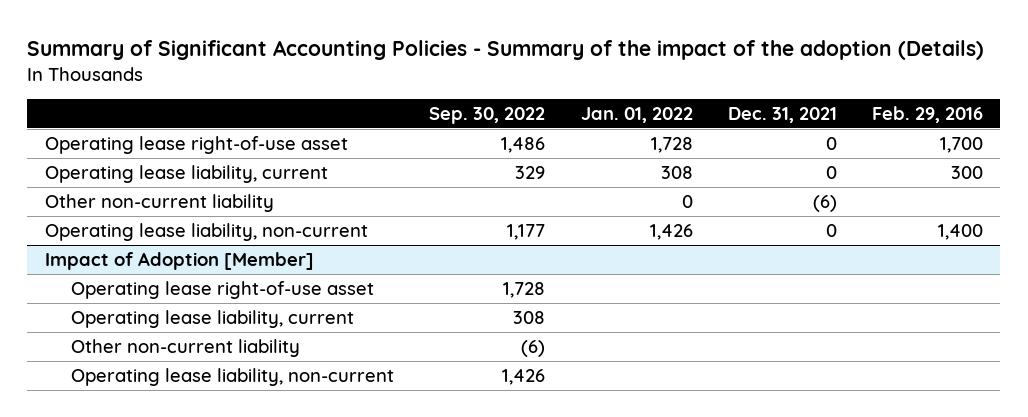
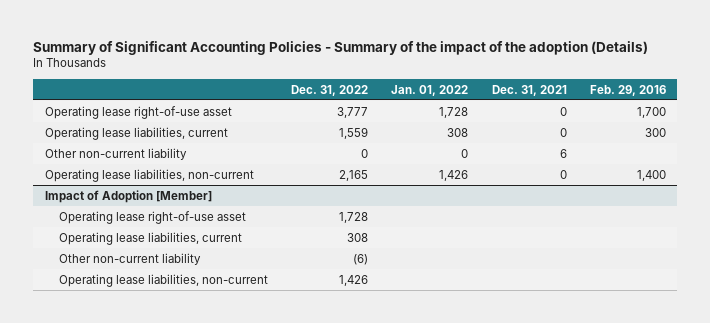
- | Sep. 30, 2022 | Jan. 01, 2022 | Dec. 31, 2021 | Feb. 29, 2016
+ | Dec. 31, 2022 | Jan. 01, 2022 | Dec. 31, 2021 | Feb. 29, 2016
- Operating lease liability, current | 329 | 308 | 0 | 300
- Other non-current liability | | 0 | (6) |
- Operating lease liability, non-current | 1,177 | 1,426 | 0 | 1,400
+ Operating lease liabilities, current | 1,559 | 308 | 0 | 300
+ Other non-current liability | 0 | 0 | 6 |
+ Operating lease liabilities, non-current | 2,165 | 1,426 | 0 | 1,400
@ Impact of Adoption [Member]
- Operating lease liability, current | 308 | | |
+ Operating lease liabilities, current | 308 | | |
- Operating lease liability, non-current | 1,426 | | |
+ Operating lease liabilities, non-current | 1,426 | | |

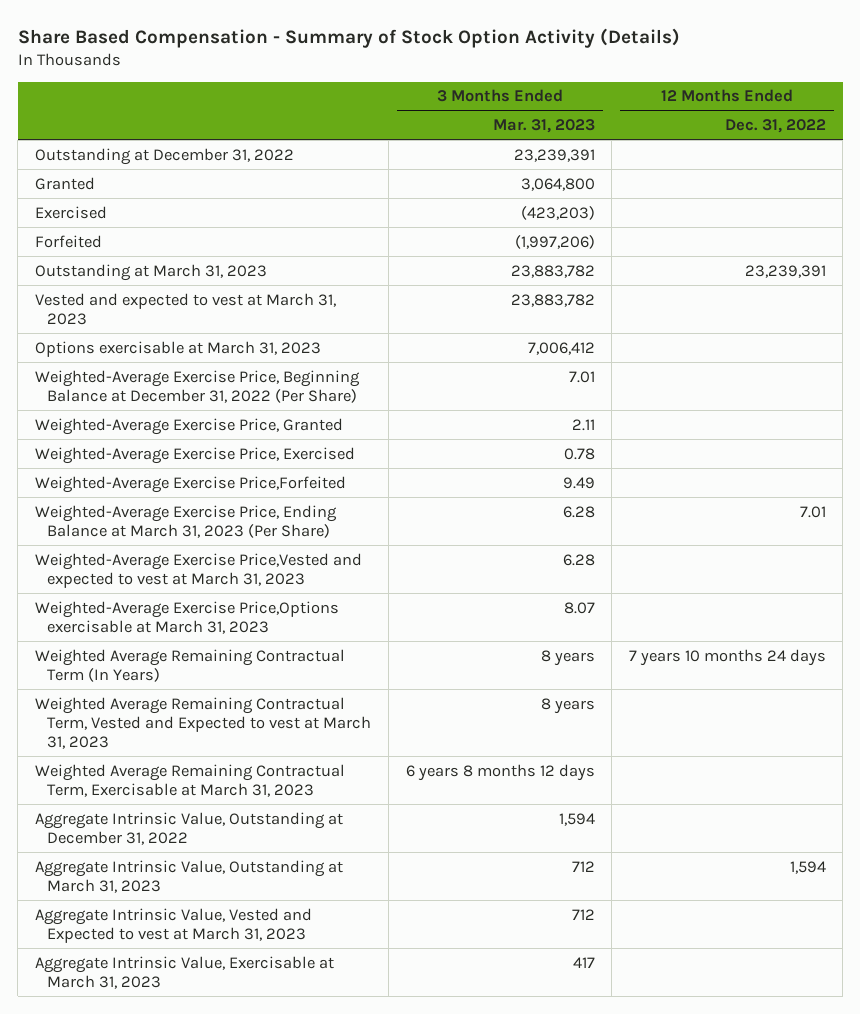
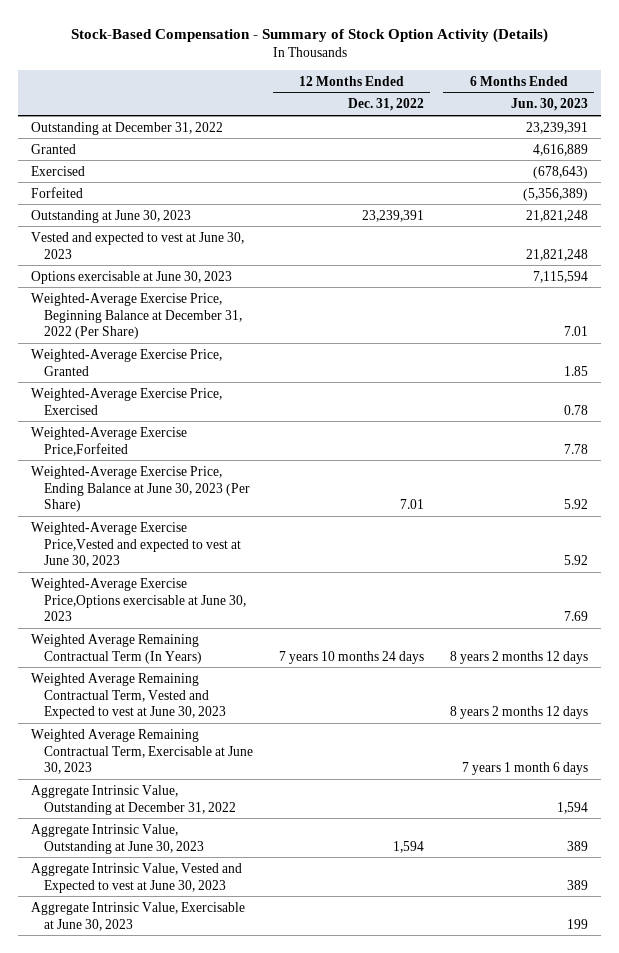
- Share Based Compensation - Summary of Stock Option Activity (Details)
+ Stock-Based Compensation - Summary of Stock Option Activity (Details)
- | 3 Months Ended Mar. 31, 2023 | 12 Months Ended Dec. 31, 2022
+ | 12 Months Ended Dec. 31, 2022 | 6 Months Ended Jun. 30, 2023
- Outstanding at March 31, 2023 | 23,883,782 | 23,239,391
- Vested and expected to vest at March 31, 2023 | 23,883,782 |
- Options exercisable at March 31, 2023 | 7,006,412 |
+ Outstanding at June 30, 2023 | 23,239,391 | 21,821,248
+ Vested and expected to vest at June 30, 2023 | | 21,821,248
+ Options exercisable at June 30, 2023 | | 7,115,594
- Weighted-Average Exercise Price, Ending Balance at March 31, 2023 (Per Share) | 6.28 | 7.01
- Weighted-Average Exercise Price,Vested and expected to vest at March 31, 2023 | 6.28 |
- Weighted-Average Exercise Price,Options exercisable at March 31, 2023 | 8.07 |
+ Weighted-Average Exercise Price, Ending Balance at June 30, 2023 (Per Share) | 7.01 | 5.92
+ Weighted-Average Exercise Price,Vested and expected to vest at June 30, 2023 | | 5.92
+ Weighted-Average Exercise Price,Options exercisable at June 30, 2023 | | 7.69
- Weighted Average Remaining Contractual Term, Vested and Expected to vest at March 31, 2023 | 8 years |
- Weighted Average Remaining Contractual Term, Exercisable at March 31, 2023 | 6 years 8 months 12 days |
+ Weighted Average Remaining Contractual Term, Vested and Expected to vest at June 30, 2023 | | 8 years 2 months 12 days
+ Weighted Average Remaining Contractual Term, Exercisable at June 30, 2023 | | 7 years 1 month 6 days
- Aggregate Intrinsic Value, Outstanding at March 31, 2023 | 712 | 1,594
- Aggregate Intrinsic Value, Vested and Expected to vest at March 31, 2023 | 712 |
- Aggregate Intrinsic Value, Exercisable at March 31, 2023 | 417 |
+ Aggregate Intrinsic Value, Outstanding at June 30, 2023 | 1,594 | 389
+ Aggregate Intrinsic Value, Vested and Expected to vest at June 30, 2023 | | 389
+ Aggregate Intrinsic Value, Exercisable at June 30, 2023 | | 199

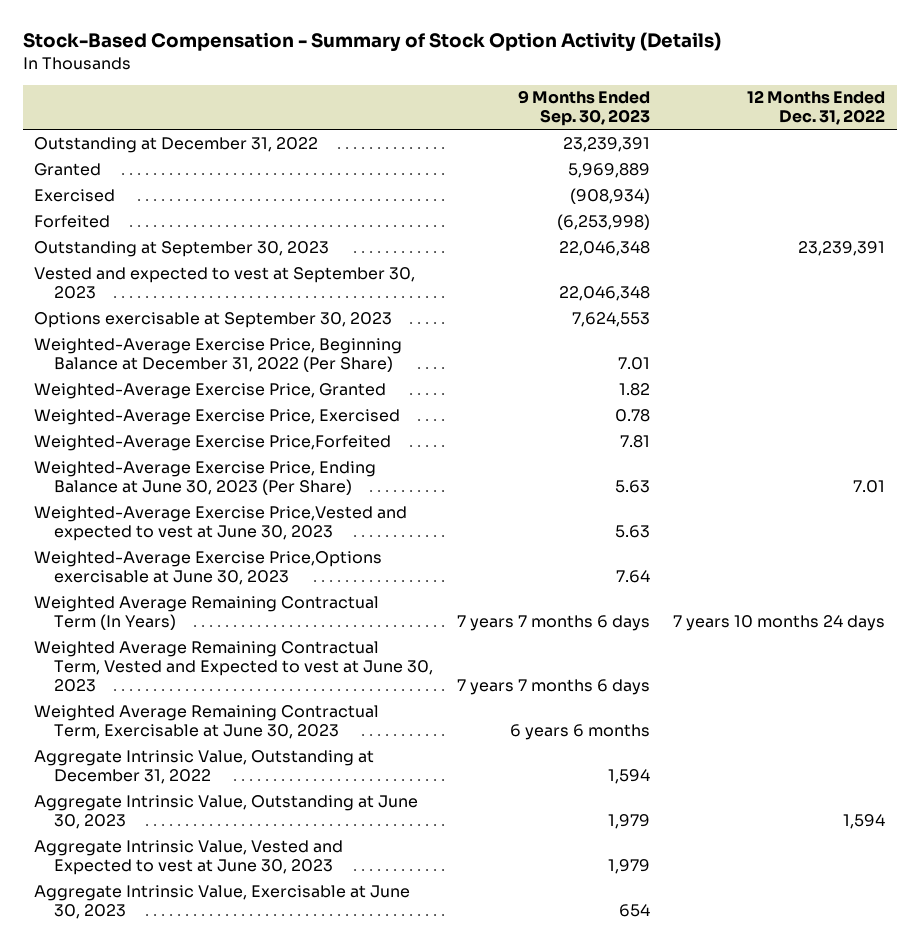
- | 12 Months Ended Dec. 31, 2022 | 6 Months Ended Jun. 30, 2023
+ | 9 Months Ended Sep. 30, 2023 | 12 Months Ended Dec. 31, 2022
- Outstanding at June 30, 2023 | 23,239,391 | 21,821,248
- Vested and expected to vest at June 30, 2023 | | 21,821,248
- Options exercisable at June 30, 2023 | | 7,115,594
+ Outstanding at September 30, 2023 | 22,046,348 | 23,239,391
+ Vested and expected to vest at September 30, 2023 | 22,046,348 |
+ Options exercisable at September 30, 2023 | 7,624,553 |

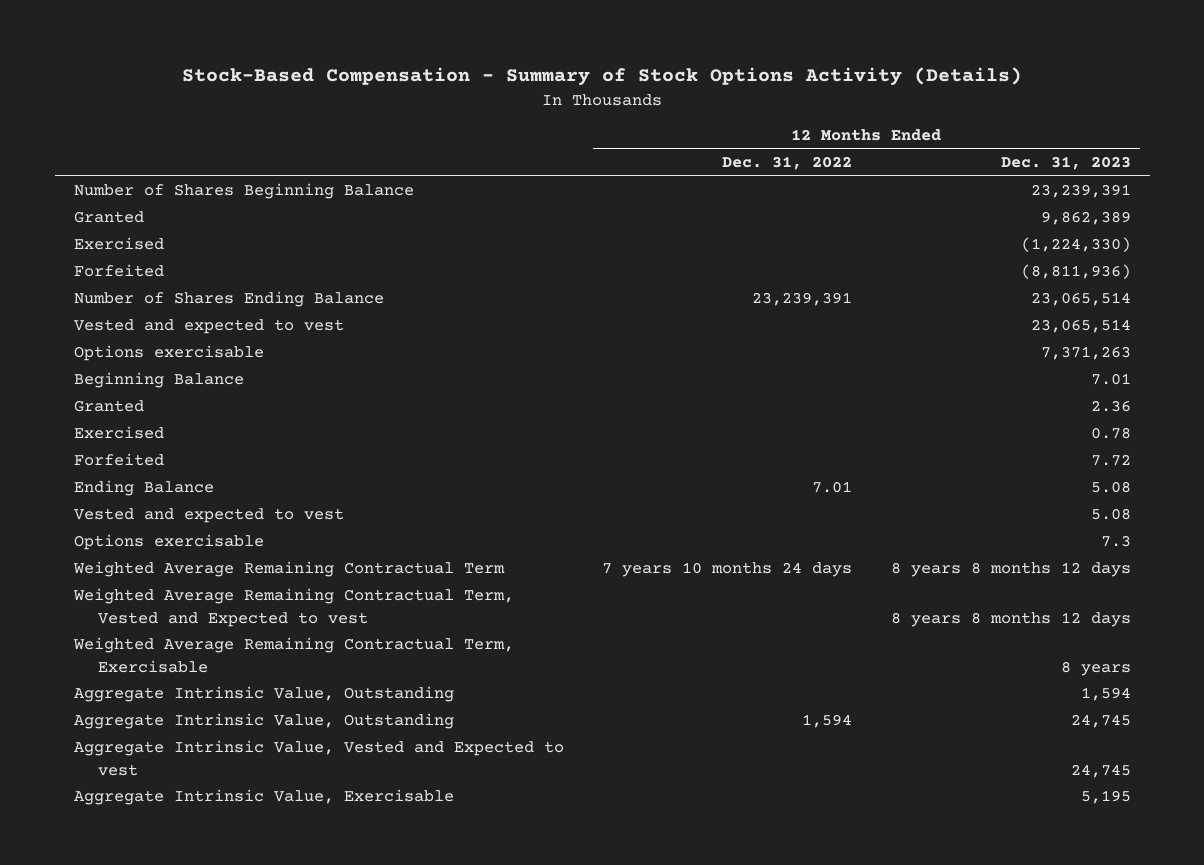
- Stock-Based Compensation - Summary of Stock Option Activity (Details)
+ Stock-Based Compensation - Summary of Stock Options Activity (Details)
- | 9 Months Ended Sep. 30, 2023 | 12 Months Ended Dec. 31, 2022
+ | 12 Months Ended Dec. 31, 2022 | 12 Months Ended Dec. 31, 2023
- Outstanding at December 31, 2022 | 23,239,391 |
+ Number of Shares Beginning Balance | | 23,239,391
- Outstanding at September 30, 2023 | 22,046,348 | 23,239,391
- Vested and expected to vest at September 30, 2023 | 22,046,348 |
- Options exercisable at September 30, 2023 | 7,624,553 |
- Weighted-Average Exercise Price, Beginning Balance at December 31, 2022 (Per Share) | 7.01 |
- Weighted-Average Exercise Price, Granted | 1.82 |
- Weighted-Average Exercise Price, Exercised | 0.78 |
- Weighted-Average Exercise Price,Forfeited | 7.81 |
- Weighted-Average Exercise Price, Ending Balance at June 30, 2023 (Per Share) | 5.63 | 7.01
- Weighted-Average Exercise Price,Vested and expected to vest at June 30, 2023 | 5.63 |
- Weighted-Average Exercise Price,Options exercisable at June 30, 2023 | 7.64 |
- Weighted Average Remaining Contractual Term (In Years) | 7 years 7 months 6 days | 7 years 10 months 24 days
- Weighted Average Remaining Contractual Term, Vested and Expected to vest at June 30, 2023 | 7 years 7 months 6 days |
- Weighted Average Remaining Contractual Term, Exercisable at June 30, 2023 | 6 years 6 months |
- Aggregate Intrinsic Value, Outstanding at December 31, 2022 | 1,594 |
- Aggregate Intrinsic Value, Outstanding at June 30, 2023 | 1,979 | 1,594
- Aggregate Intrinsic Value, Vested and Expected to vest at June 30, 2023 | 1,979 |
- Aggregate Intrinsic Value, Exercisable at June 30, 2023 | 654 |
+ Number of Shares Ending Balance | 23,239,391 | 23,065,514
+ Vested and expected to vest | | 23,065,514
+ Options exercisable | | 7,371,263
+ Beginning Balance | | 7.01
+ Granted | | 2.36
+ Exercised | | 0.78
+ Forfeited | | 7.72
+ Ending Balance | 7.01 | 5.08
+ Vested and expected to vest | | 5.08
+ Options exercisable | | 7.3
+ Weighted Average Remaining Contractual Term | 7 years 10 months 24 days | 8 years 8 months 12 days
+ Weighted Average Remaining Contractual Term, Vested and Expected to vest | | 8 years 8 months 12 days
+ Weighted Average Remaining Contractual Term, Exercisable | | 8 years
+ Aggregate Intrinsic Value, Outstanding | | 1,594
+ Aggregate Intrinsic Value, Outstanding | 1,594 | 24,745
+ Aggregate Intrinsic Value, Vested and Expected to vest | | 24,745
+ Aggregate Intrinsic Value, Exercisable | | 5,195

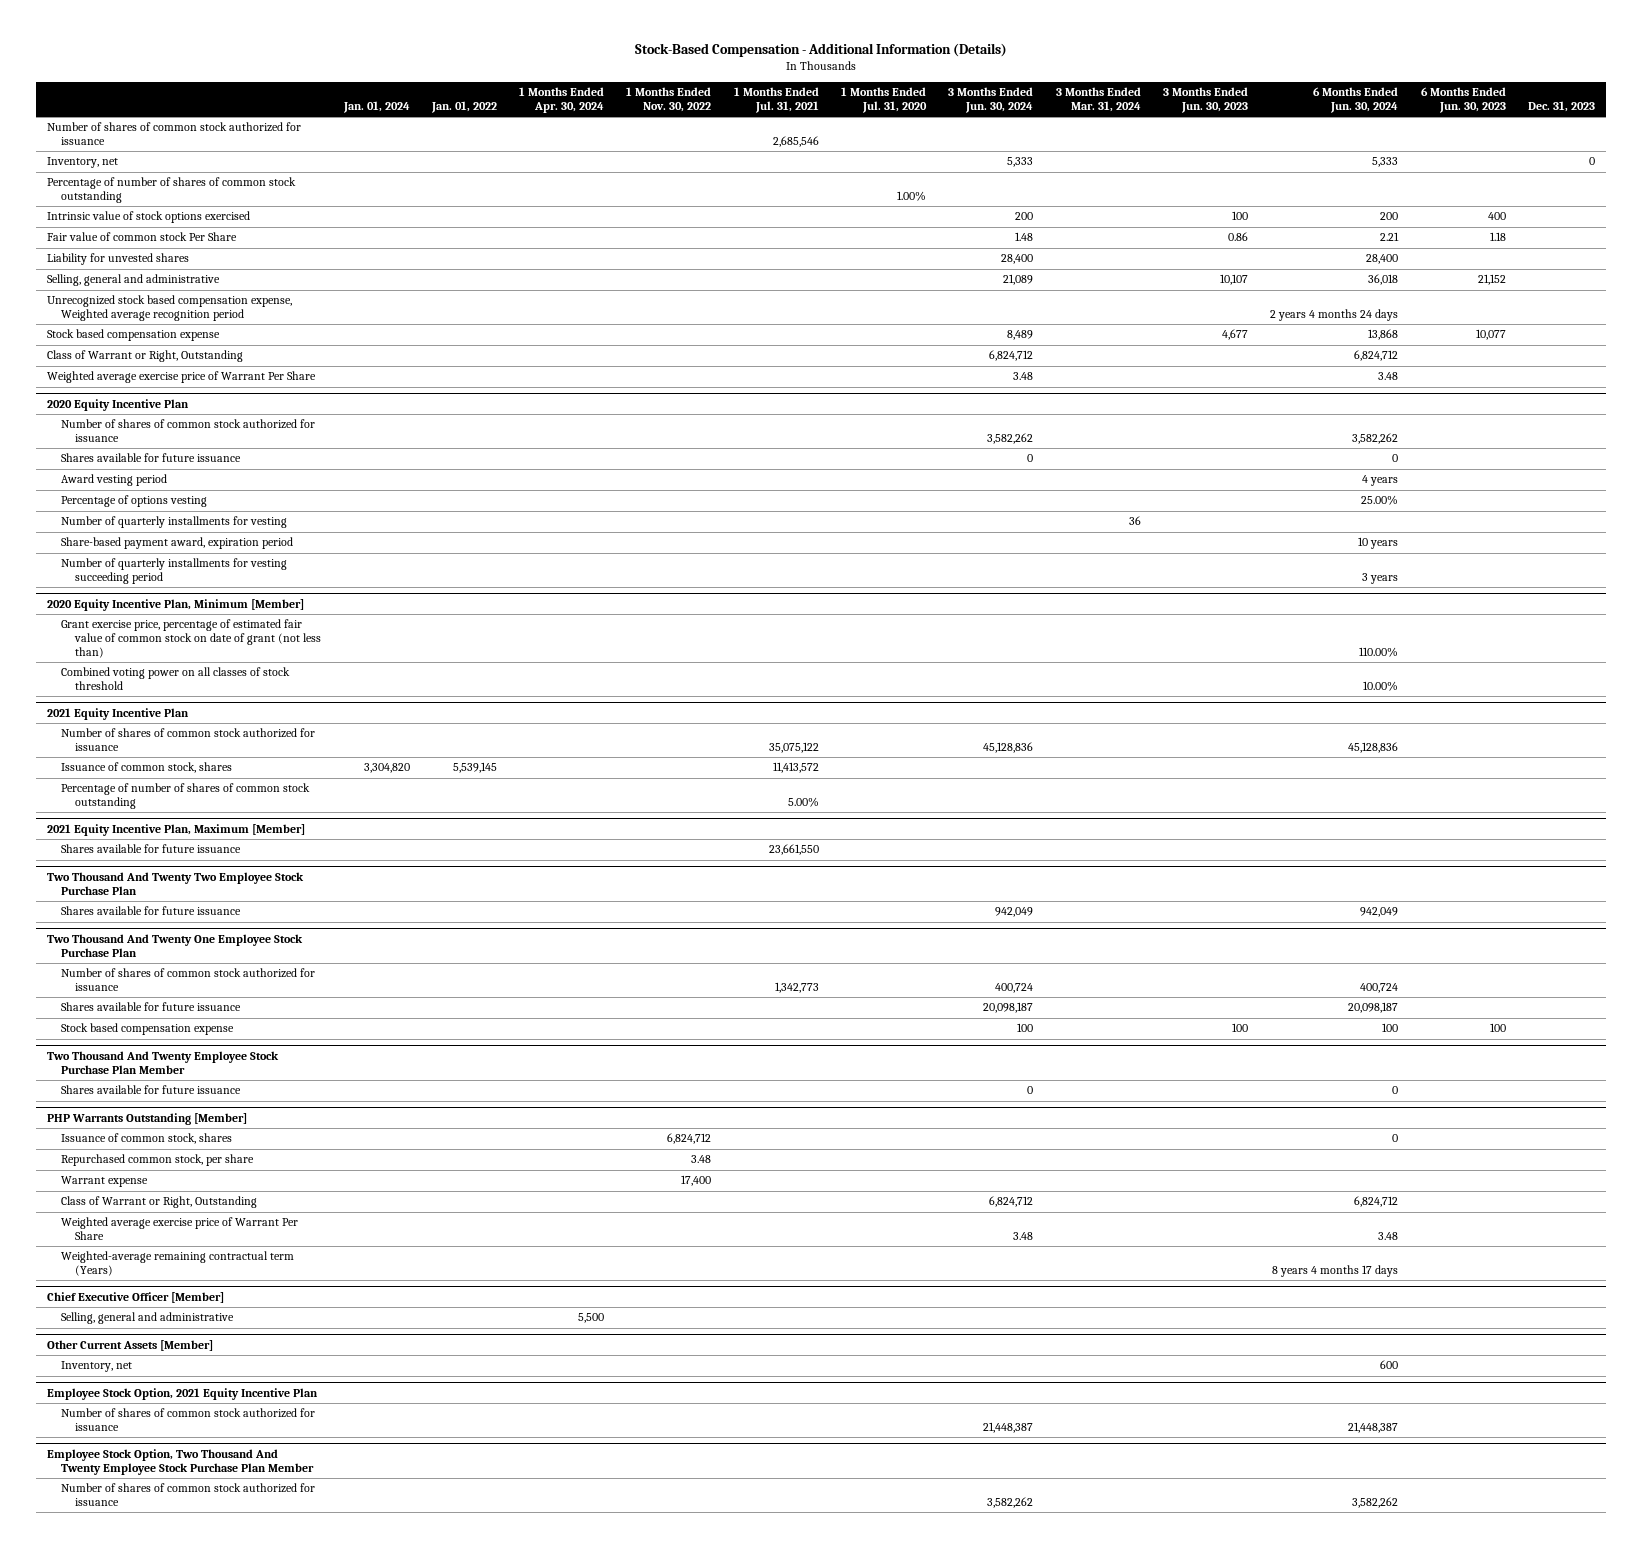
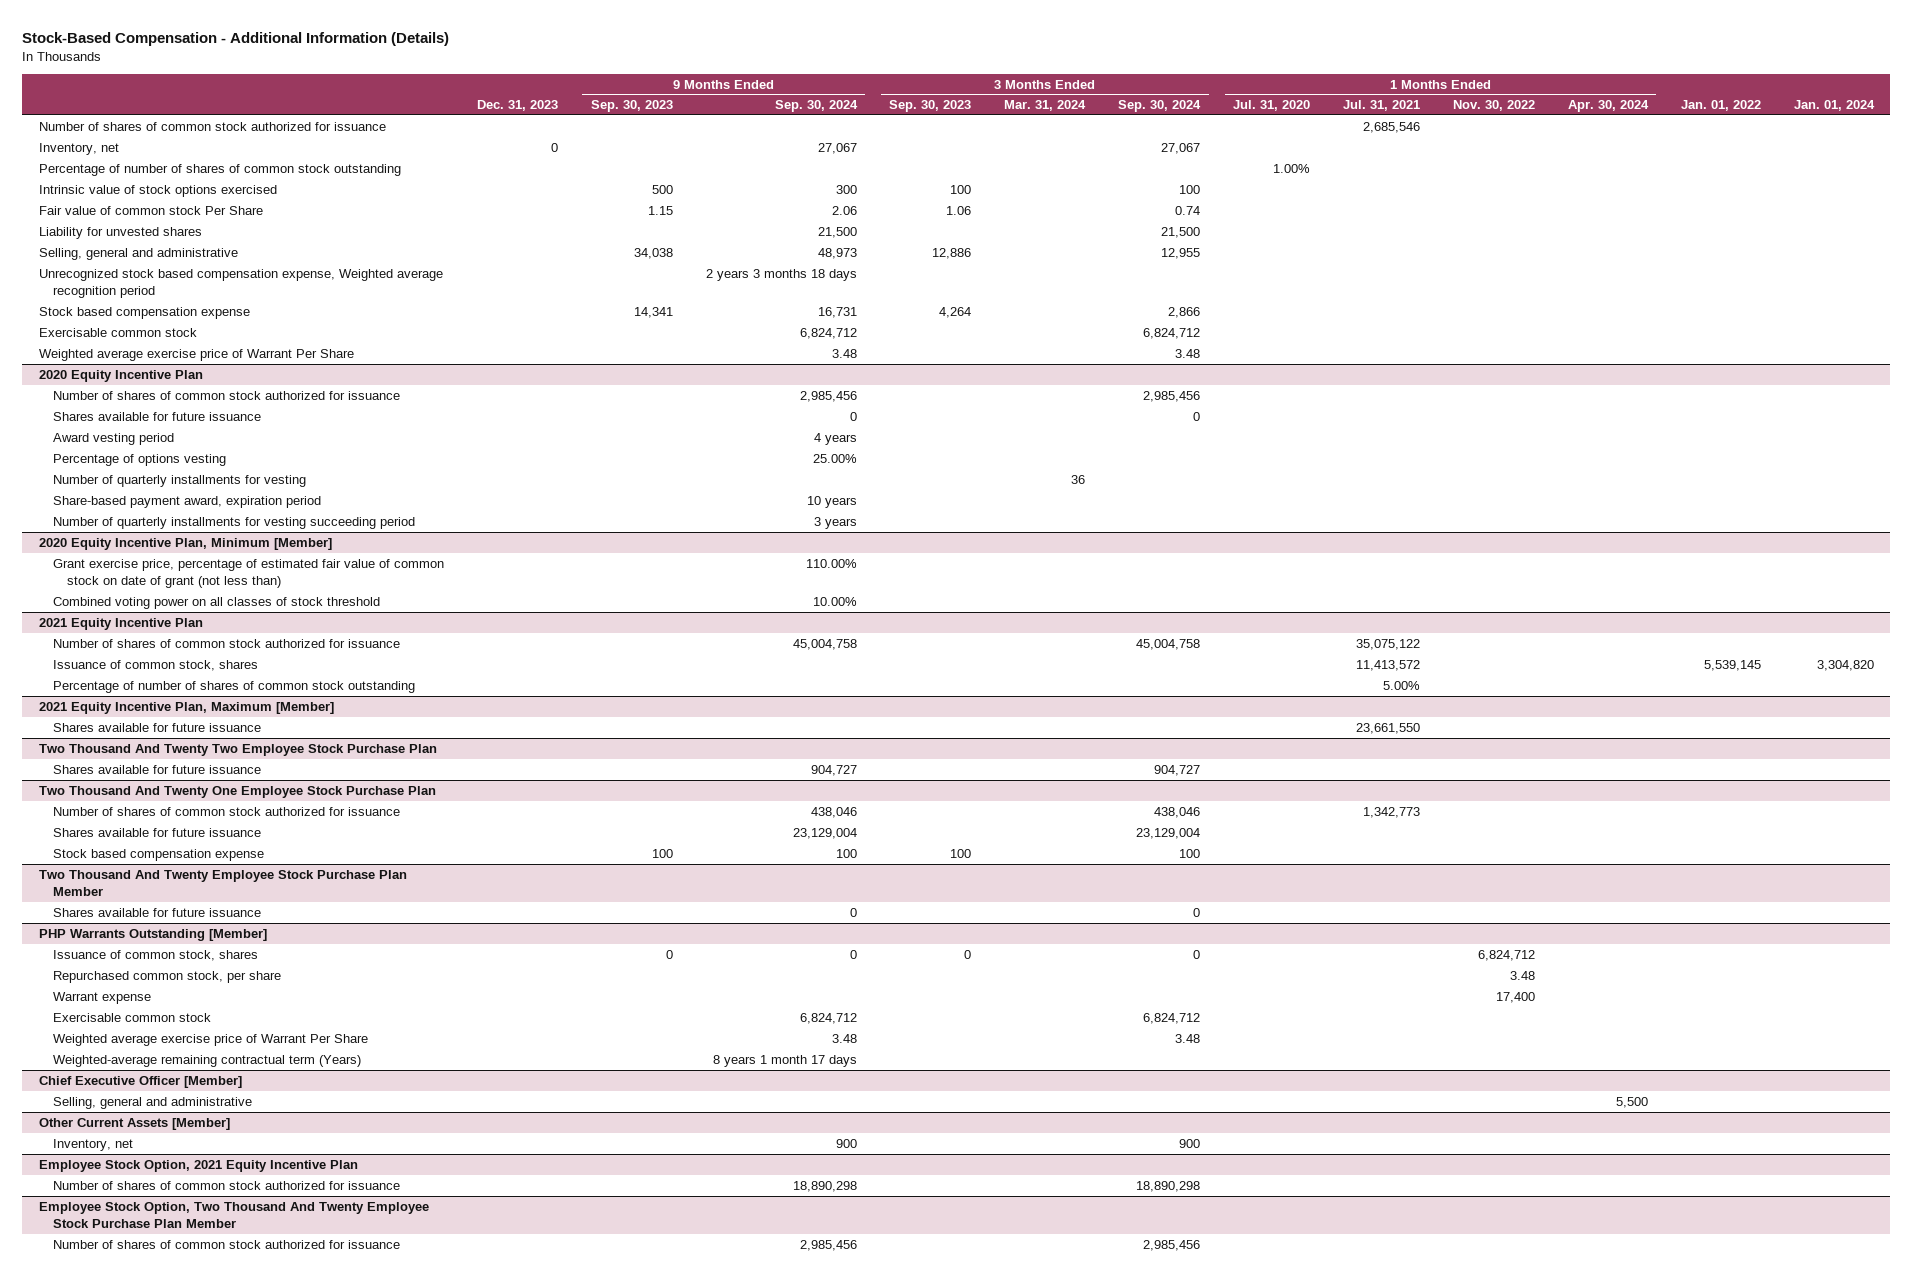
- | Jan. 01, 2024 | Jan. 01, 2022 | 1 Months Ended Apr. 30, 2024 | 1 Months Ended Nov. 30, 2022 | 1 Months Ended Jul. 31, 2021 | 1 Months Ended Jul. 31, 2020 | 3 Months Ended Jun. 30, 2024 | 3 Months Ended Mar. 31, 2024 | 3 Months Ended Jun. 30, 2023 | 6 Months Ended Jun. 30, 2024 | 6 Months Ended Jun. 30, 2023 | Dec. 31, 2023
+ | Dec. 31, 2023 | 9 Months Ended Sep. 30, 2023 | 9 Months Ended Sep. 30, 2024 | 3 Months Ended Sep. 30, 2023 | 3 Months Ended Mar. 31, 2024 | 3 Months Ended Sep. 30, 2024 | 1 Months Ended Jul. 31, 2020 | 1 Months Ended Jul. 31, 2021 | 1 Months Ended Nov. 30, 2022 | 1 Months Ended Apr. 30, 2024 | Jan. 01, 2022 | Jan. 01, 2024
- Class of Warrant or Right, Outstanding | | | | | | | 6,824,712 | | | 6,824,712 | |
+ Exercisable common stock | | | 6,824,712 | | | 6,824,712 | | | | | |
@ PHP Warrants Outstanding [Member]
- Class of Warrant or Right, Outstanding | | | | | | | 6,824,712 | | | 6,824,712 | |
+ Exercisable common stock | | | 6,824,712 | | | 6,824,712 | | | | | |

